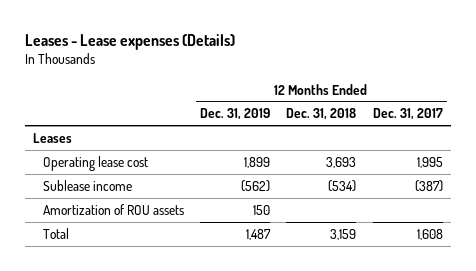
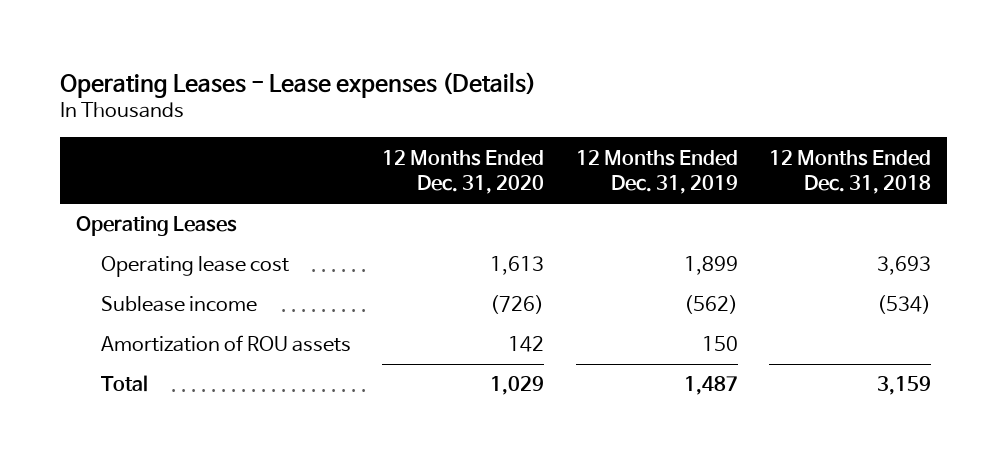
- Leases - Lease expenses (Details)
+ Operating Leases - Lease expenses (Details)
- | 12 Months Ended Dec. 31, 2019 | 12 Months Ended Dec. 31, 2018 | 12 Months Ended Dec. 31, 2017
+ | 12 Months Ended Dec. 31, 2020 | 12 Months Ended Dec. 31, 2019 | 12 Months Ended Dec. 31, 2018
- Leases
+ Operating Leases

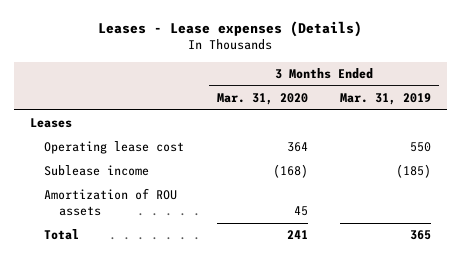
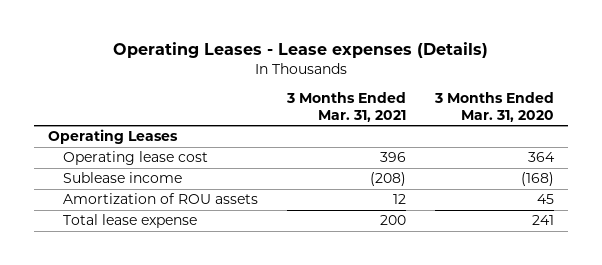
- Leases - Lease expenses (Details)
+ Operating Leases - Lease expenses (Details)
- | 3 Months Ended Mar. 31, 2020 | 3 Months Ended Mar. 31, 2019
+ | 3 Months Ended Mar. 31, 2021 | 3 Months Ended Mar. 31, 2020
- Leases
+ Operating Leases
- Total | 241 | 365
+ Total lease expense | 200 | 241

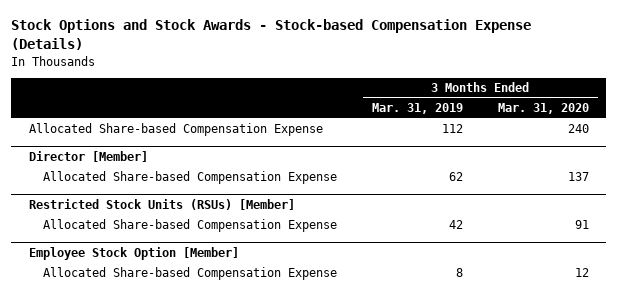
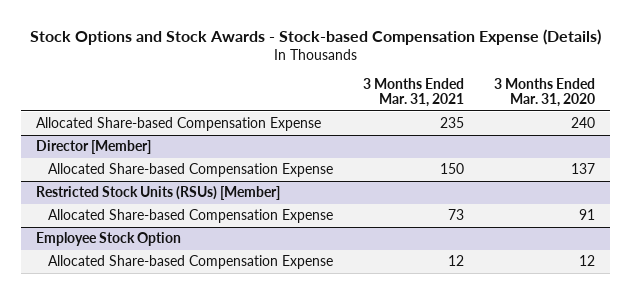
- | 3 Months Ended Mar. 31, 2019 | 3 Months Ended Mar. 31, 2020
+ | 3 Months Ended Mar. 31, 2021 | 3 Months Ended Mar. 31, 2020
- Employee Stock Option [Member]
+ Employee Stock Option

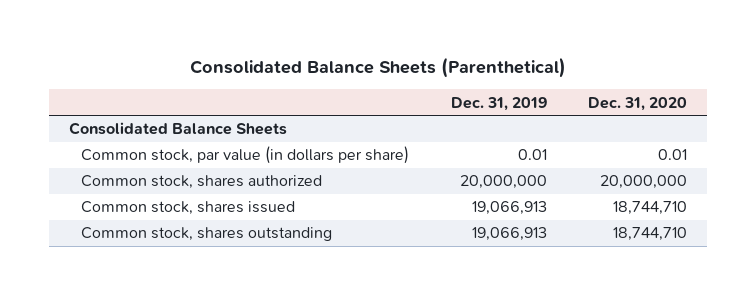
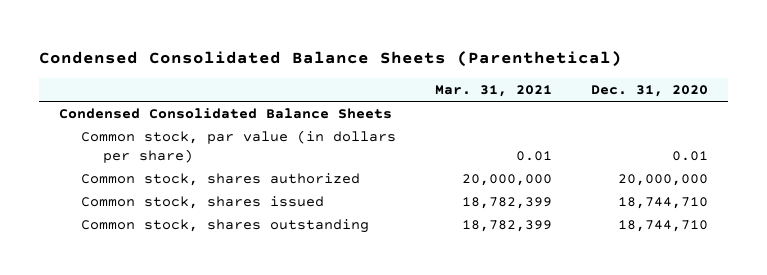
- Consolidated Balance Sheets (Parenthetical)
+ Condensed Consolidated Balance Sheets (Parenthetical)
- | Dec. 31, 2019 | Dec. 31, 2020
+ | Mar. 31, 2021 | Dec. 31, 2020
- Consolidated Balance Sheets
+ Condensed Consolidated Balance Sheets

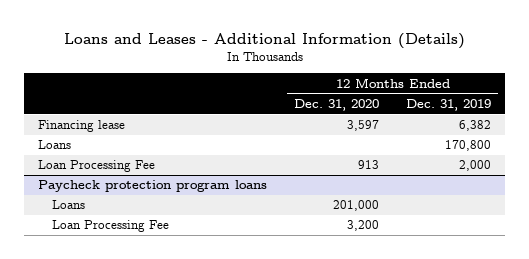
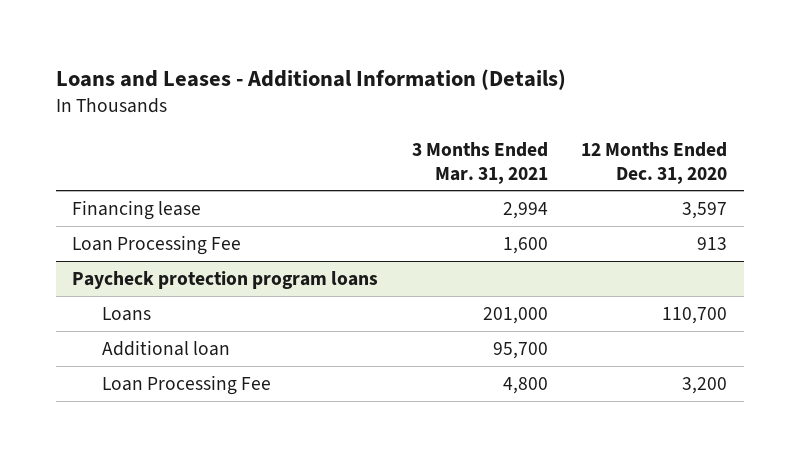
- | 12 Months Ended Dec. 31, 2020 | 12 Months Ended Dec. 31, 2019
+ | 3 Months Ended Mar. 31, 2021 | 12 Months Ended Dec. 31, 2020
- Loans | | 170,800
@ Paycheck protection program loans
- Loans | 201,000 |
+ Loans | 201,000 | 110,700
+ Additional loan | 95,700 |

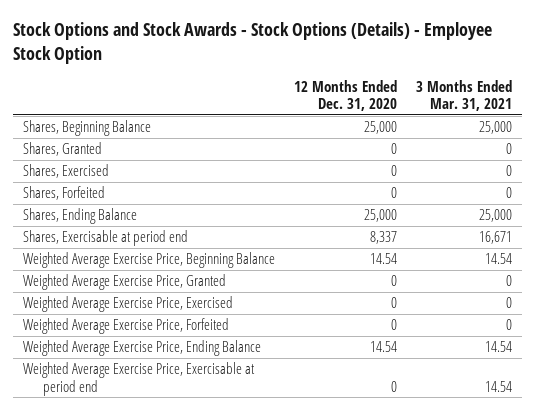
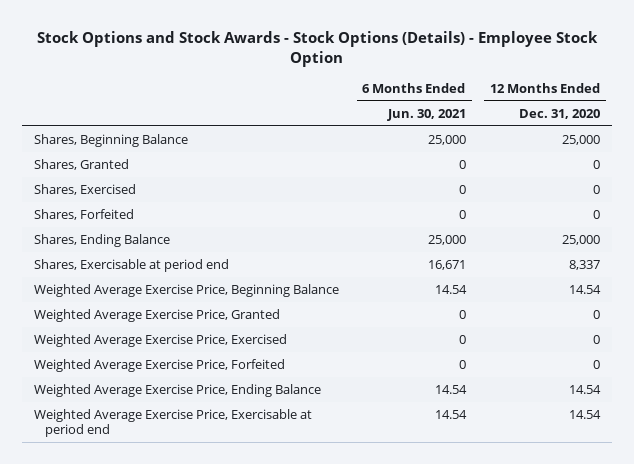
- | 12 Months Ended Dec. 31, 2020 | 3 Months Ended Mar. 31, 2021
+ | 6 Months Ended Jun. 30, 2021 | 12 Months Ended Dec. 31, 2020
- Weighted Average Exercise Price, Exercisable at period end | 0 | 14.54
+ Weighted Average Exercise Price, Exercisable at period end | 14.54 | 14.54

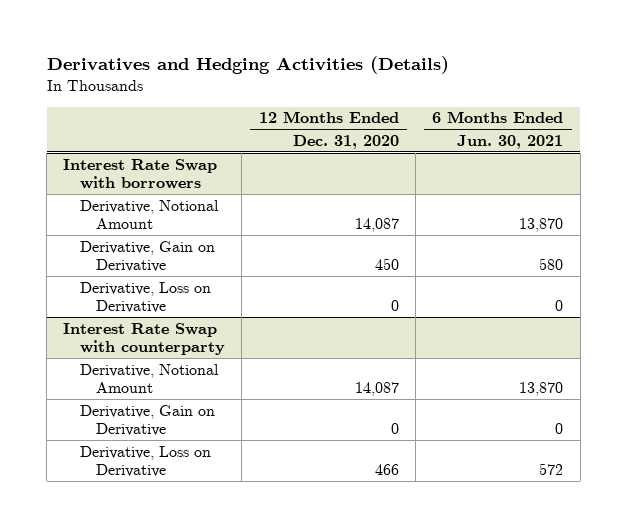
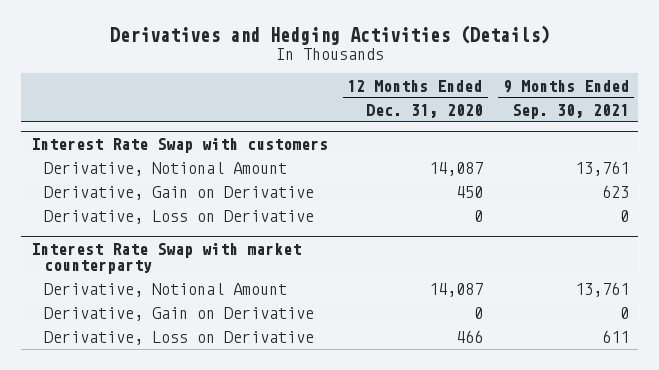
- | 12 Months Ended Dec. 31, 2020 | 6 Months Ended Jun. 30, 2021
+ | 12 Months Ended Dec. 31, 2020 | 9 Months Ended Sep. 30, 2021
- Interest Rate Swap with borrowers
+ Interest Rate Swap with customers
- Interest Rate Swap with counterparty
+ Interest Rate Swap with market counterparty

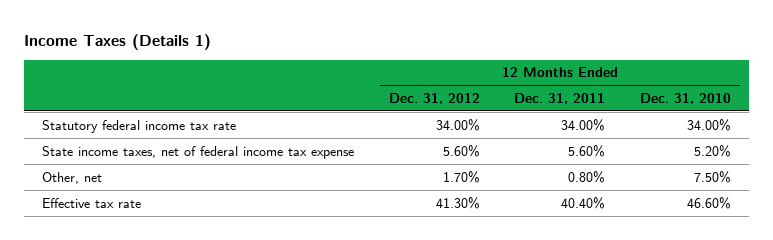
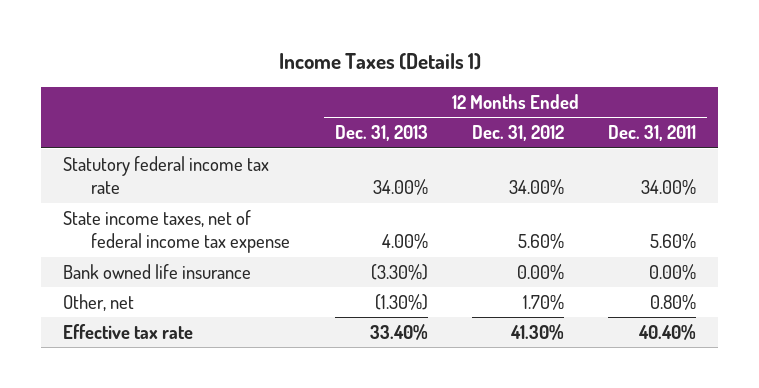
- | 12 Months Ended Dec. 31, 2012 | 12 Months Ended Dec. 31, 2011 | 12 Months Ended Dec. 31, 2010
+ | 12 Months Ended Dec. 31, 2013 | 12 Months Ended Dec. 31, 2012 | 12 Months Ended Dec. 31, 2011
+ Bank owned life insurance | (3.30%) | 0.00% | 0.00%

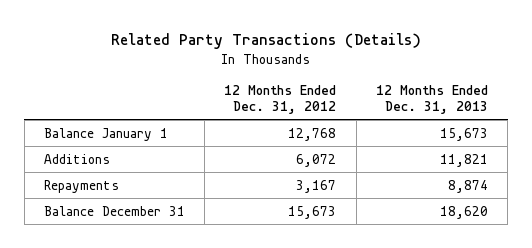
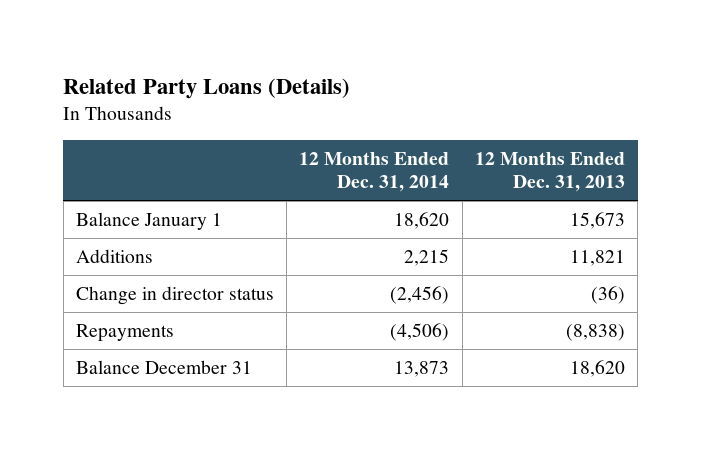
- Related Party Transactions (Details)
+ Related Party Loans (Details)
- | 12 Months Ended Dec. 31, 2012 | 12 Months Ended Dec. 31, 2013
+ | 12 Months Ended Dec. 31, 2014 | 12 Months Ended Dec. 31, 2013
- Repayments | 3,167 | 8,874
+ Change in director status | (2,456) | (36)
+ Repayments | (4,506) | (8,838)

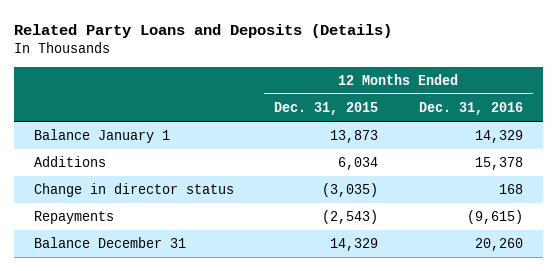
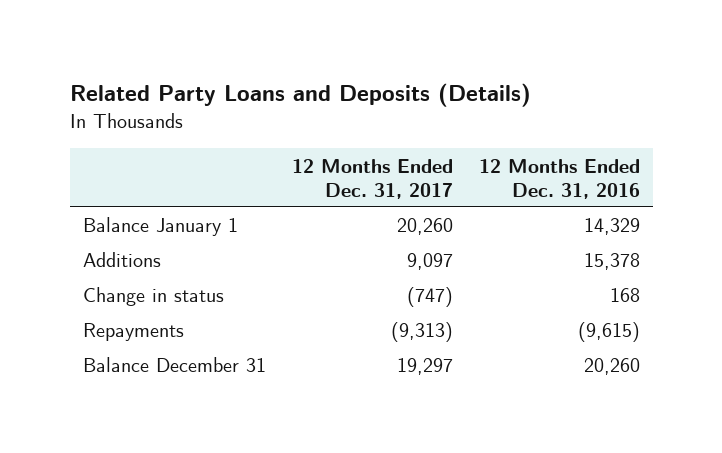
- | 12 Months Ended Dec. 31, 2015 | 12 Months Ended Dec. 31, 2016
+ | 12 Months Ended Dec. 31, 2017 | 12 Months Ended Dec. 31, 2016
- Change in director status | (3,035) | 168
+ Change in status | (747) | 168

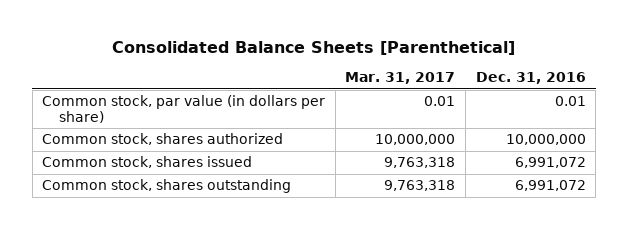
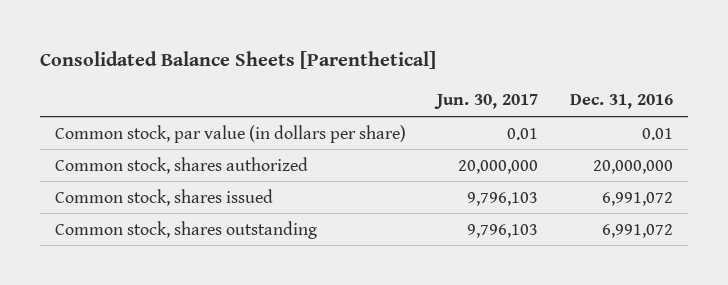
- | Mar. 31, 2017 | Dec. 31, 2016
+ | Jun. 30, 2017 | Dec. 31, 2016
- Common stock, shares authorized | 10,000,000 | 10,000,000
+ Common stock, shares authorized | 20,000,000 | 20,000,000

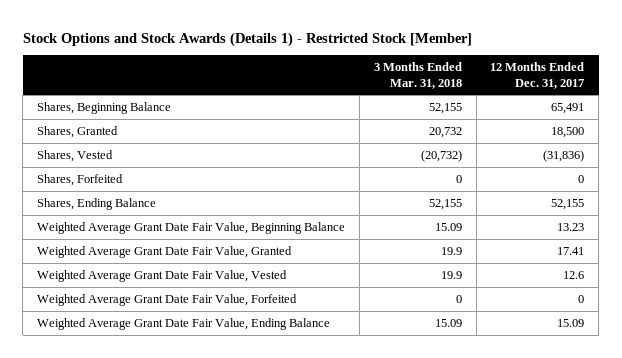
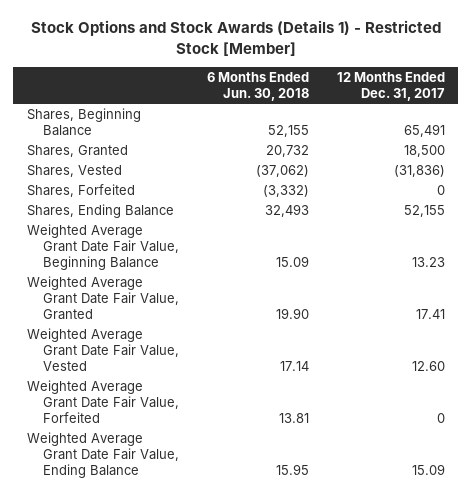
- | 3 Months Ended Mar. 31, 2018 | 12 Months Ended Dec. 31, 2017
+ | 6 Months Ended Jun. 30, 2018 | 12 Months Ended Dec. 31, 2017
- Weighted Average Grant Date Fair Value, Vested | 19.9 | 12.6
+ Weighted Average Grant Date Fair Value, Vested | 17.14 | 12.60

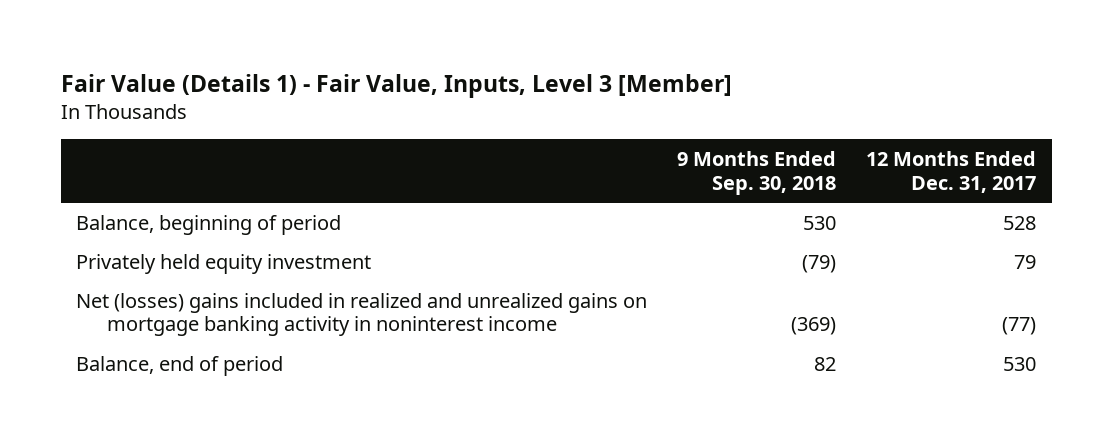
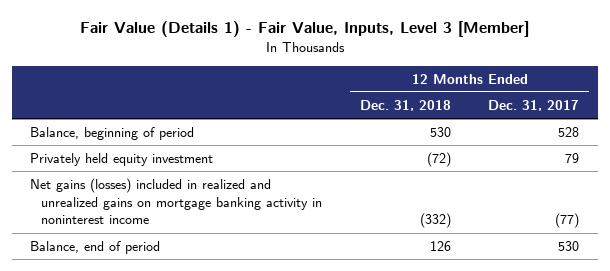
- | 9 Months Ended Sep. 30, 2018 | 12 Months Ended Dec. 31, 2017
+ | 12 Months Ended Dec. 31, 2018 | 12 Months Ended Dec. 31, 2017
- Net (losses) gains included in realized and unrealized gains on mortgage banking activity in noninterest income | (369) | (77)
+ Net gains (losses) included in realized and unrealized gains on mortgage banking activity in noninterest income | (332) | (77)

